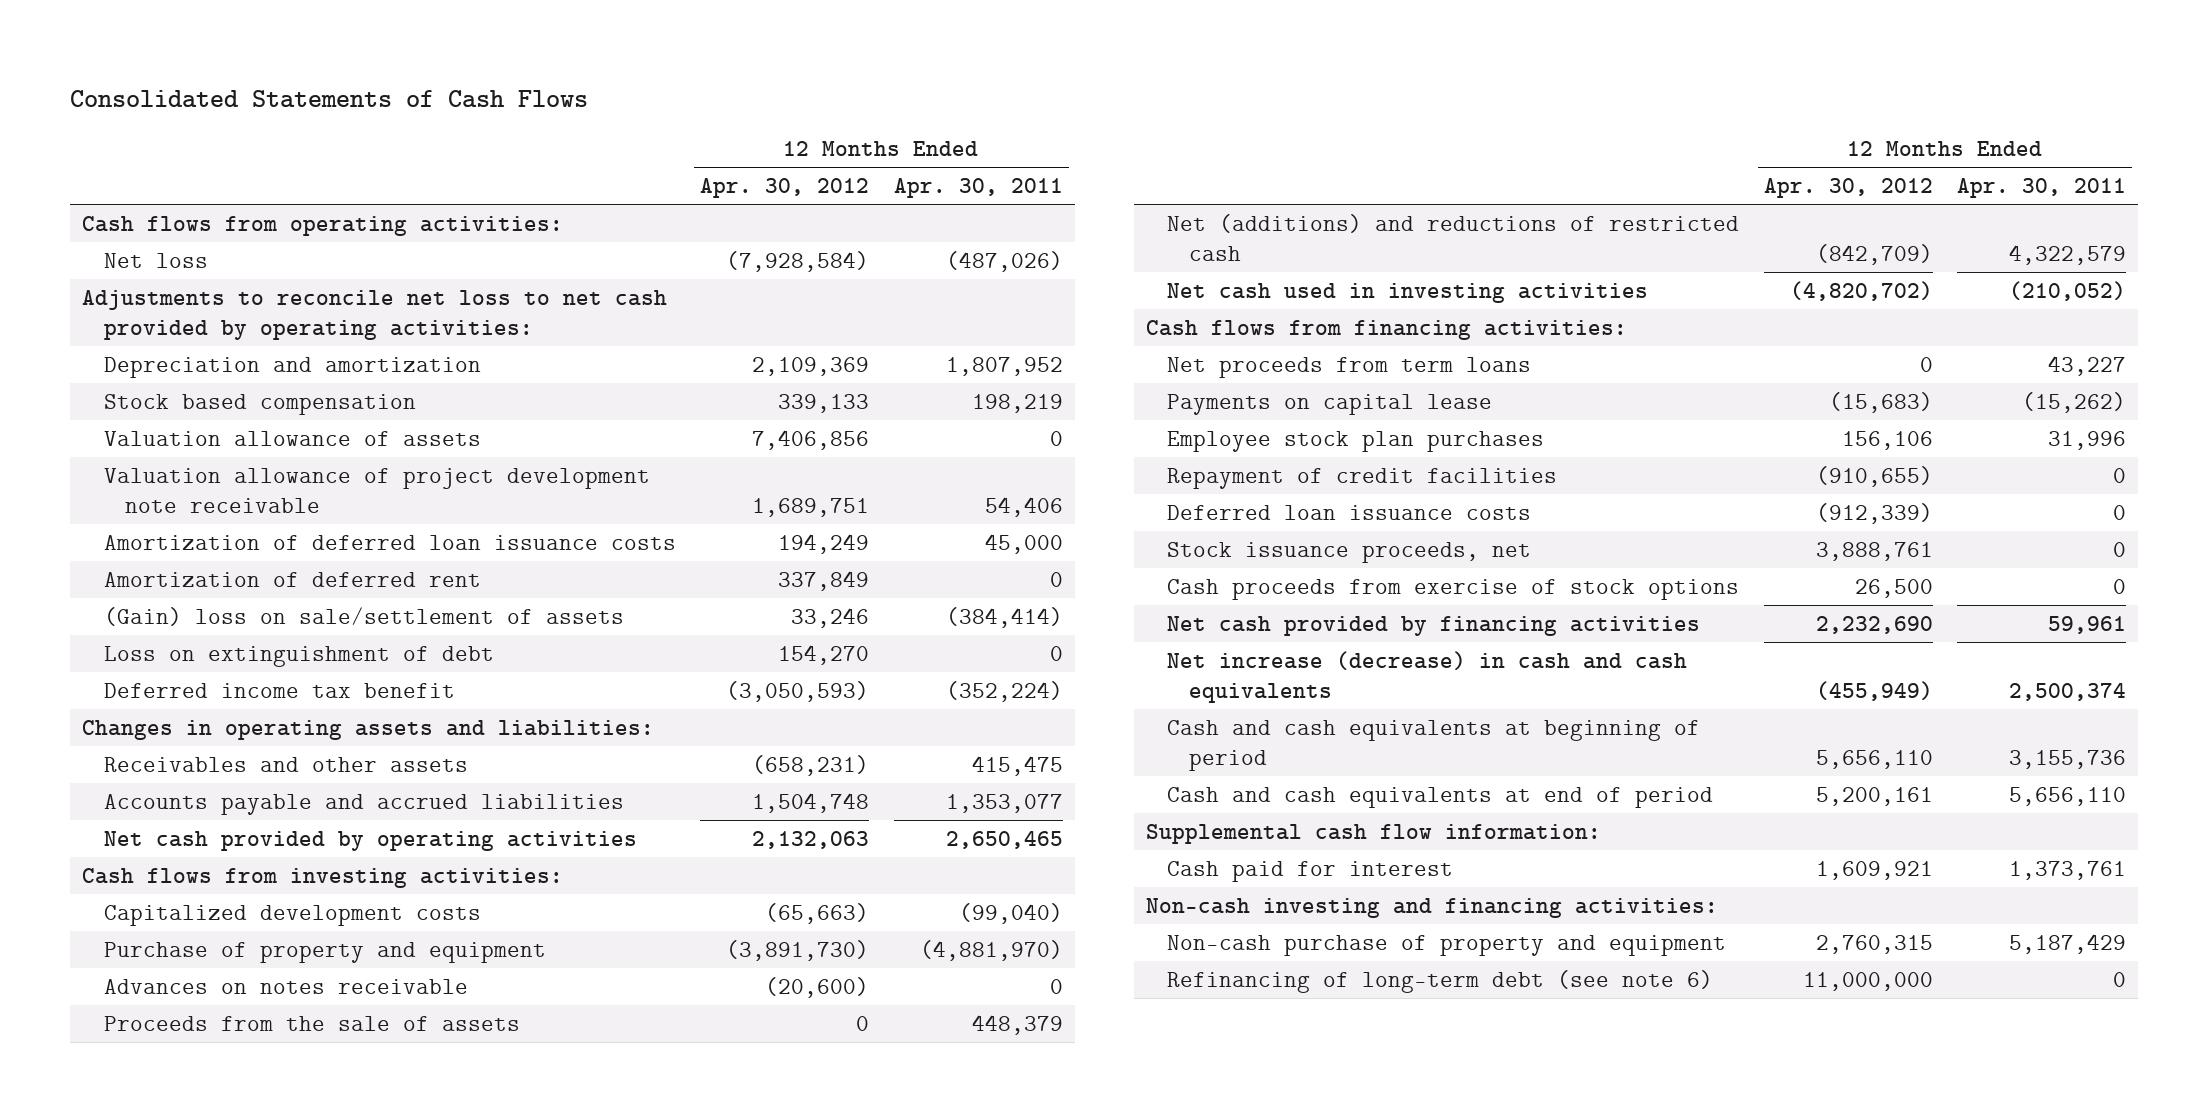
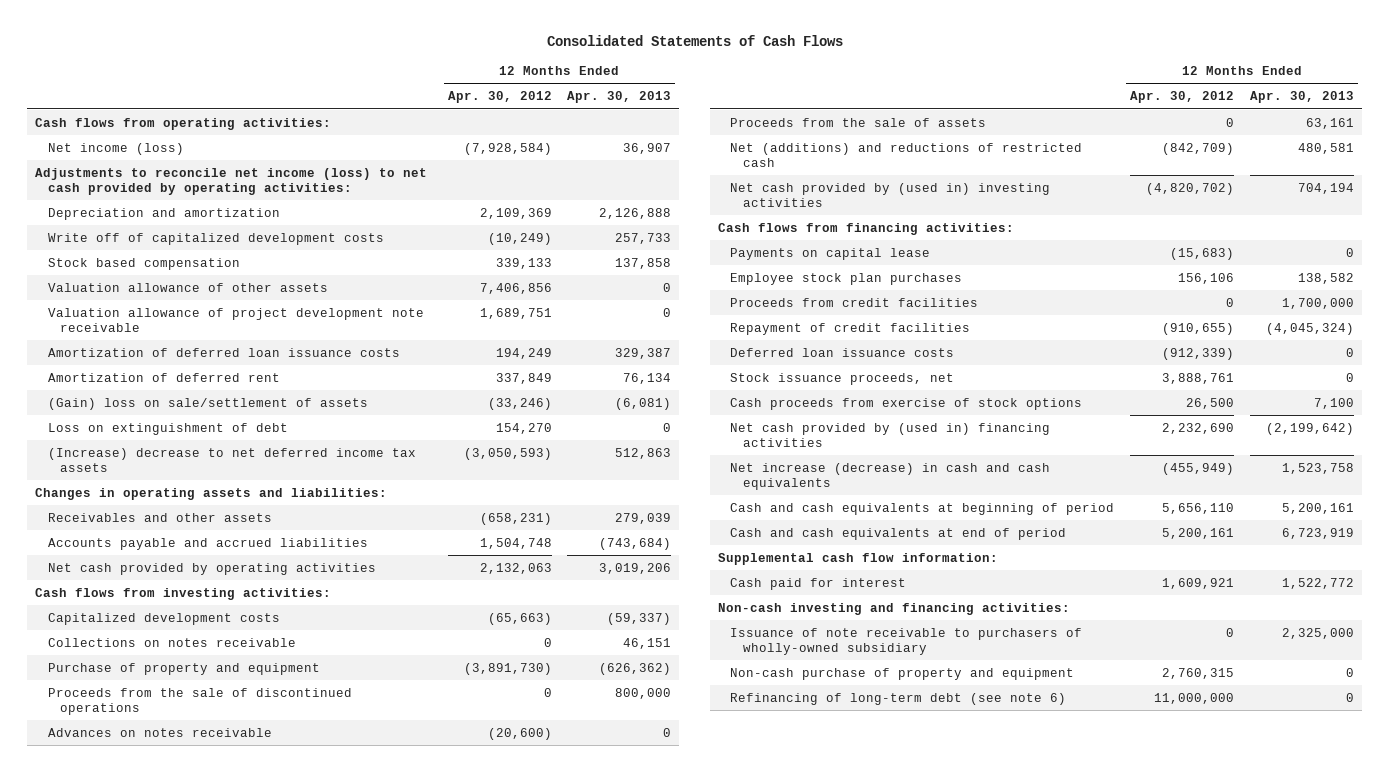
- | 12 Months Ended Apr. 30, 2012 | 12 Months Ended Apr. 30, 2011
+ | 12 Months Ended Apr. 30, 2012 | 12 Months Ended Apr. 30, 2013
- Net loss | (7,928,584) | (487,026)
- Adjustments to reconcile net loss to net cash provided by operating activities:
+ Net income (loss) | (7,928,584) | 36,907
+ Adjustments to reconcile net income (loss) to net cash provided by operating activities:
+ Write off of capitalized development costs | (10,249) | 257,733
- Valuation allowance of assets | 7,406,856 | 0
+ Valuation allowance of other assets | 7,406,856 | 0
- (Gain) loss on sale/settlement of assets | 33,246 | (384,414)
+ (Gain) loss on sale/settlement of assets | (33,246) | (6,081)
- Deferred income tax benefit | (3,050,593) | (352,224)
+ (Increase) decrease to net deferred income tax assets | (3,050,593) | 512,863
+ Collections on notes receivable | 0 | 46,151
+ Proceeds from the sale of discontinued operations | 0 | 800,000
- Net cash used in investing activities | (4,820,702) | (210,052)
+ Net cash provided by (used in) investing activities | (4,820,702) | 704,194
- Net proceeds from term loans | 0 | 43,227
+ Proceeds from credit facilities | 0 | 1,700,000
- Net cash provided by financing activities | 2,232,690 | 59,961
+ Net cash provided by (used in) financing activities | 2,232,690 | (2,199,642)
+ Issuance of note receivable to purchasers of wholly-owned subsidiary | 0 | 2,325,000

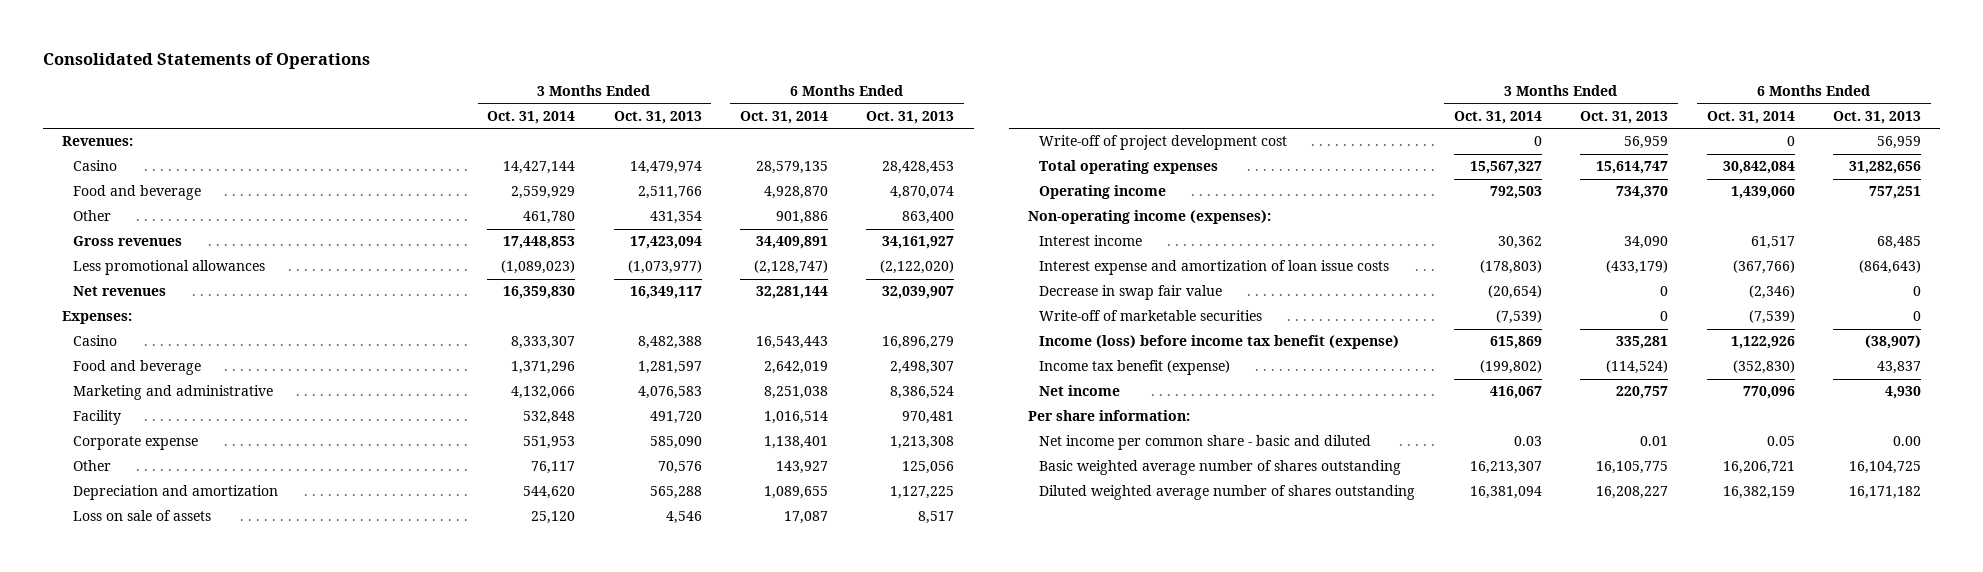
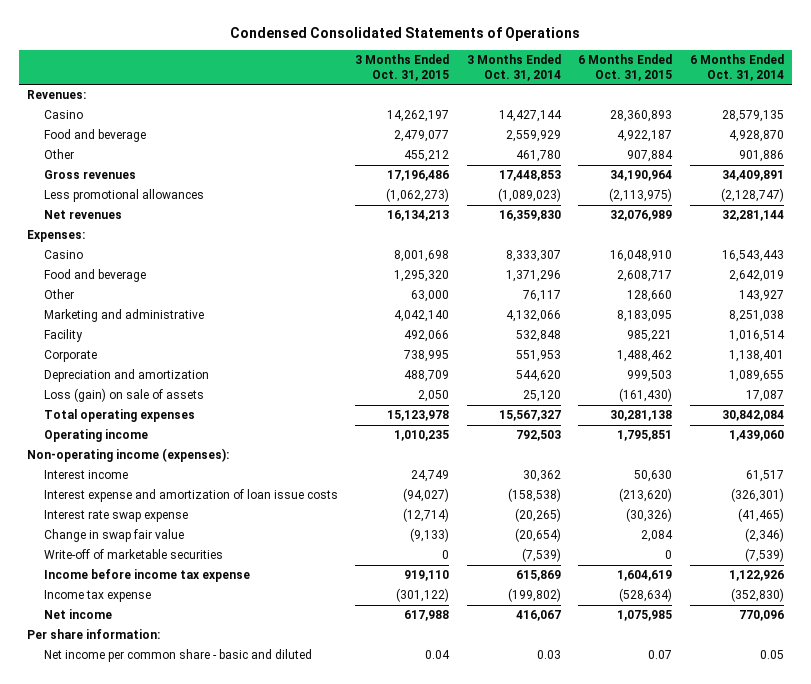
- Consolidated Statements of Operations
+ Condensed Consolidated Statements of Operations
- | 3 Months Ended Oct. 31, 2014 | 3 Months Ended Oct. 31, 2013 | 6 Months Ended Oct. 31, 2014 | 6 Months Ended Oct. 31, 2013
+ | 3 Months Ended Oct. 31, 2015 | 3 Months Ended Oct. 31, 2014 | 6 Months Ended Oct. 31, 2015 | 6 Months Ended Oct. 31, 2014
moved up: Other | 63,000 | 76,117 | 128,660 | 143,927
- Corporate expense | 551,953 | 585,090 | 1,138,401 | 1,213,308
+ Corporate | 738,995 | 551,953 | 1,488,462 | 1,138,401
- Loss on sale of assets | 25,120 | 4,546 | 17,087 | 8,517
- Write-off of project development cost | 0 | 56,959 | 0 | 56,959
+ Loss (gain) on sale of assets | 2,050 | 25,120 | (161,430) | 17,087
- Interest expense and amortization of loan issue costs | (178,803) | (433,179) | (367,766) | (864,643)
- Decrease in swap fair value | (20,654) | 0 | (2,346) | 0
+ Interest expense and amortization of loan issue costs | (94,027) | (158,538) | (213,620) | (326,301)
+ Interest rate swap expense | (12,714) | (20,265) | (30,326) | (41,465)
+ Change in swap fair value | (9,133) | (20,654) | 2,084 | (2,346)
- Income (loss) before income tax benefit (expense) | 615,869 | 335,281 | 1,122,926 | (38,907)
- Income tax benefit (expense) | (199,802) | (114,524) | (352,830) | 43,837
+ Income before income tax expense | 919,110 | 615,869 | 1,604,619 | 1,122,926
+ Income tax expense | (301,122) | (199,802) | (528,634) | (352,830)
- Basic weighted average number of shares outstanding | 16,213,307 | 16,105,775 | 16,206,721 | 16,104,725
- Diluted weighted average number of shares outstanding | 16,381,094 | 16,208,227 | 16,382,159 | 16,171,182

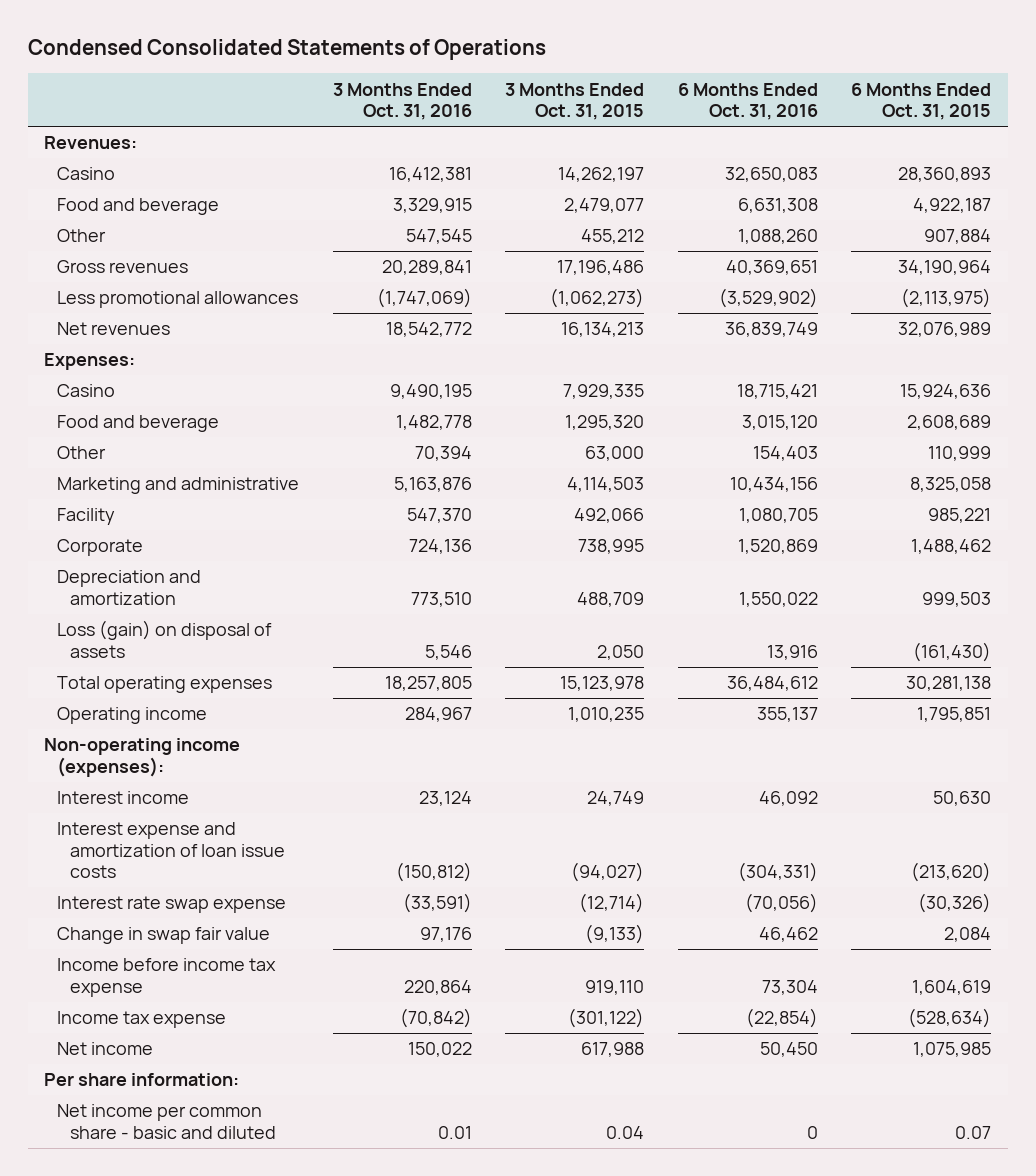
- | 3 Months Ended Oct. 31, 2015 | 3 Months Ended Oct. 31, 2014 | 6 Months Ended Oct. 31, 2015 | 6 Months Ended Oct. 31, 2014
+ | 3 Months Ended Oct. 31, 2016 | 3 Months Ended Oct. 31, 2015 | 6 Months Ended Oct. 31, 2016 | 6 Months Ended Oct. 31, 2015
- Casino | 8,001,698 | 8,333,307 | 16,048,910 | 16,543,443
- Food and beverage | 1,295,320 | 1,371,296 | 2,608,717 | 2,642,019
- Other | 63,000 | 76,117 | 128,660 | 143,927
- Marketing and administrative | 4,042,140 | 4,132,066 | 8,183,095 | 8,251,038
+ Casino | 9,490,195 | 7,929,335 | 18,715,421 | 15,924,636
+ Food and beverage | 1,482,778 | 1,295,320 | 3,015,120 | 2,608,689
+ Other | 70,394 | 63,000 | 154,403 | 110,999
+ Marketing and administrative | 5,163,876 | 4,114,503 | 10,434,156 | 8,325,058
- Loss (gain) on sale of assets | 2,050 | 25,120 | (161,430) | 17,087
+ Loss (gain) on disposal of assets | 5,546 | 2,050 | 13,916 | (161,430)
- Write-off of marketable securities | 0 | (7,539) | 0 | (7,539)

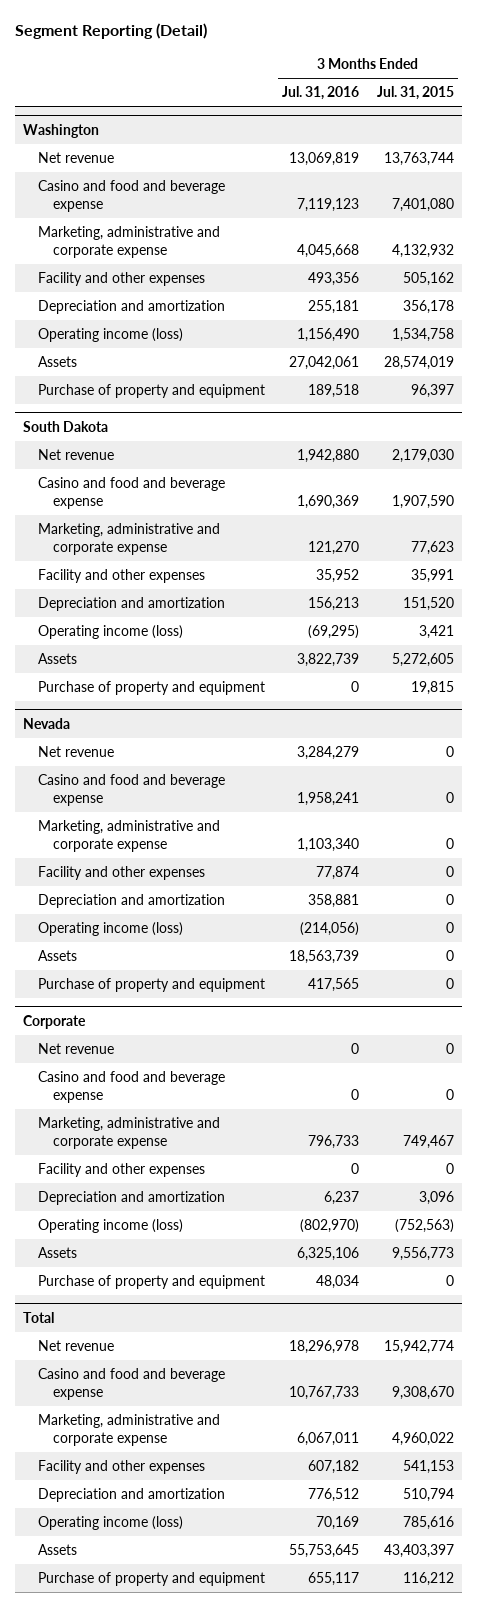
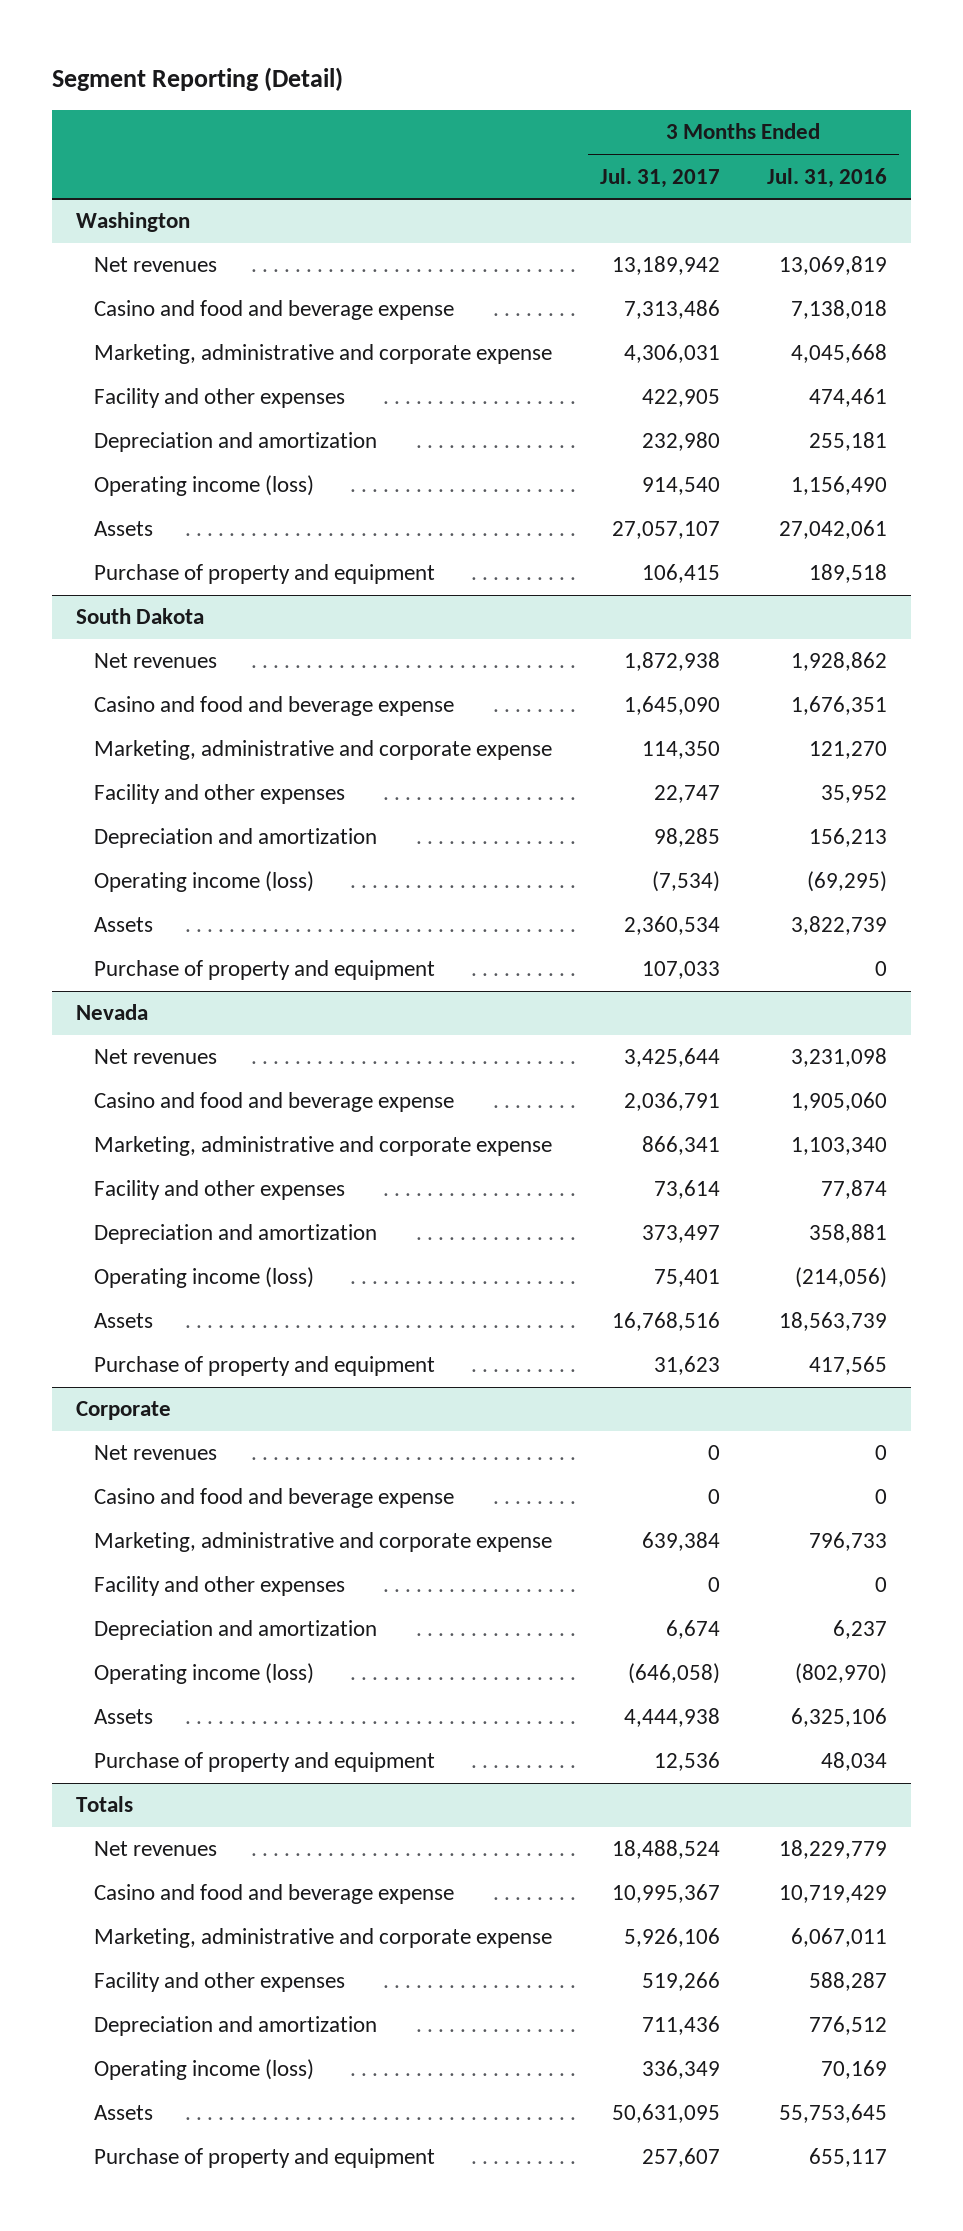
- | 3 Months Ended Jul. 31, 2016 | 3 Months Ended Jul. 31, 2015
+ | 3 Months Ended Jul. 31, 2017 | 3 Months Ended Jul. 31, 2016
@ Washington
- Net revenue | 13,069,819 | 13,763,744
- Casino and food and beverage expense | 7,119,123 | 7,401,080
+ Net revenues | 13,189,942 | 13,069,819
+ Casino and food and beverage expense | 7,313,486 | 7,138,018
- Facility and other expenses | 493,356 | 505,162
+ Facility and other expenses | 422,905 | 474,461
@ South Dakota
- Net revenue | 1,942,880 | 2,179,030
- Casino and food and beverage expense | 1,690,369 | 1,907,590
+ Net revenues | 1,872,938 | 1,928,862
+ Casino and food and beverage expense | 1,645,090 | 1,676,351
@ Nevada
- Net revenue | 3,284,279 | 0
- Casino and food and beverage expense | 1,958,241 | 0
+ Net revenues | 3,425,644 | 3,231,098
+ Casino and food and beverage expense | 2,036,791 | 1,905,060
@ Corporate
- Net revenue | 0 | 0
+ Net revenues | 0 | 0
- Total
- Net revenue | 18,296,978 | 15,942,774
- Casino and food and beverage expense | 10,767,733 | 9,308,670
+ Totals
+ Net revenues | 18,488,524 | 18,229,779
+ Casino and food and beverage expense | 10,995,367 | 10,719,429
- Facility and other expenses | 607,182 | 541,153
+ Facility and other expenses | 519,266 | 588,287

